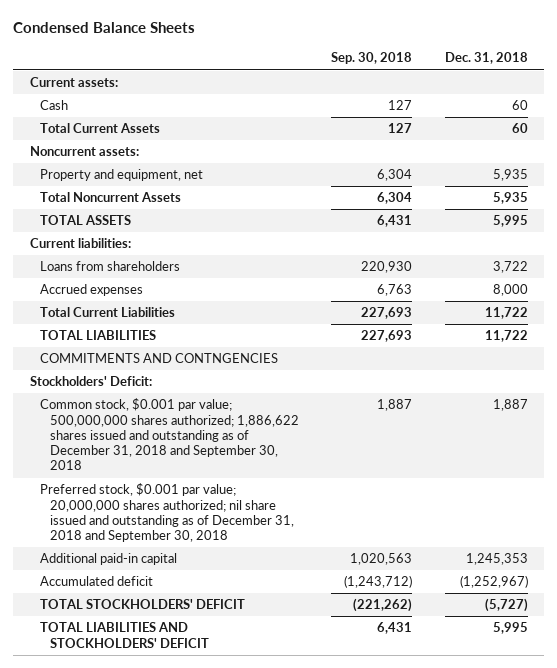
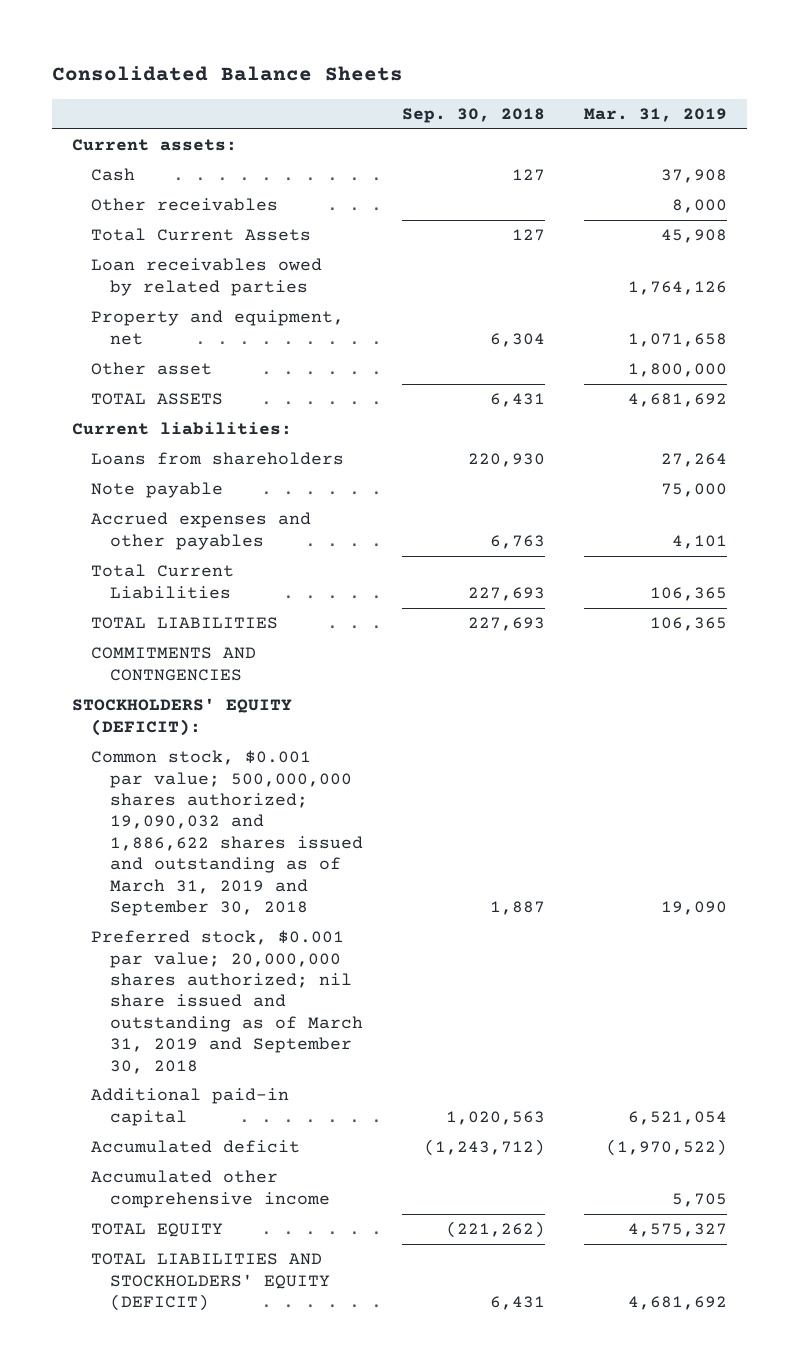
- Condensed Balance Sheets
+ Consolidated Balance Sheets
- | Sep. 30, 2018 | Dec. 31, 2018
+ | Sep. 30, 2018 | Mar. 31, 2019
+ Other receivables | | 8,000
- Noncurrent assets:
+ Loan receivables owed by related parties | | 1,764,126
- Total Noncurrent Assets | 6,304 | 5,935
+ Other asset | | 1,800,000
- Accrued expenses | 6,763 | 8,000
+ Note payable | | 75,000
+ Accrued expenses and other payables | 6,763 | 4,101
- Stockholders' Deficit:
- Common stock, $0.001 par value; 500,000,000 shares authorized; 1,886,622 shares issued and outstanding as of December 31, 2018 and September 30, 2018 | 1,887 | 1,887
- Preferred stock, $0.001 par value; 20,000,000 shares authorized; nil share issued and outstanding as of December 31, 2018 and September 30, 2018
+ STOCKHOLDERS' EQUITY (DEFICIT):
+ Common stock, $0.001 par value; 500,000,000 shares authorized; 19,090,032 and 1,886,622 shares issued and outstanding as of March 31, 2019 and September 30, 2018 | 1,887 | 19,090
+ Preferred stock, $0.001 par value; 20,000,000 shares authorized; nil share issued and outstanding as of March 31, 2019 and September 30, 2018
- TOTAL STOCKHOLDERS' DEFICIT | (221,262) | (5,727)
- TOTAL LIABILITIES AND STOCKHOLDERS' DEFICIT | 6,431 | 5,995
+ Accumulated other comprehensive income | | 5,705
+ TOTAL EQUITY | (221,262) | 4,575,327
+ TOTAL LIABILITIES AND STOCKHOLDERS' EQUITY (DEFICIT) | 6,431 | 4,681,692

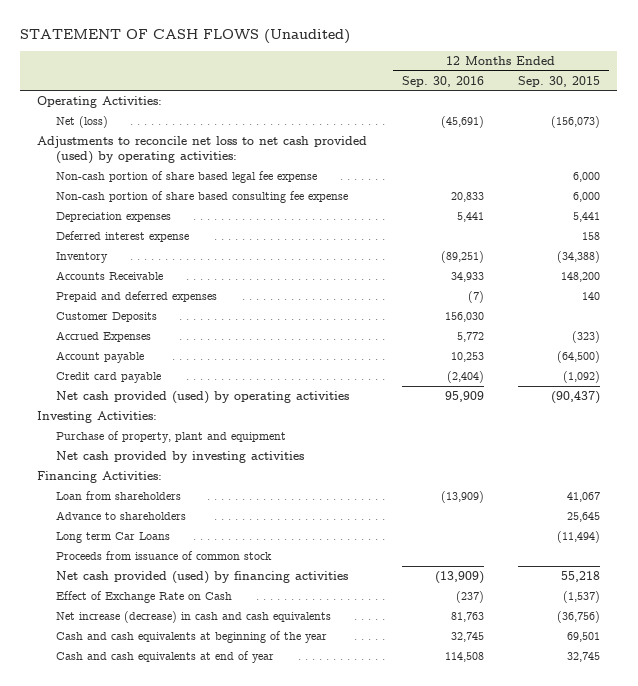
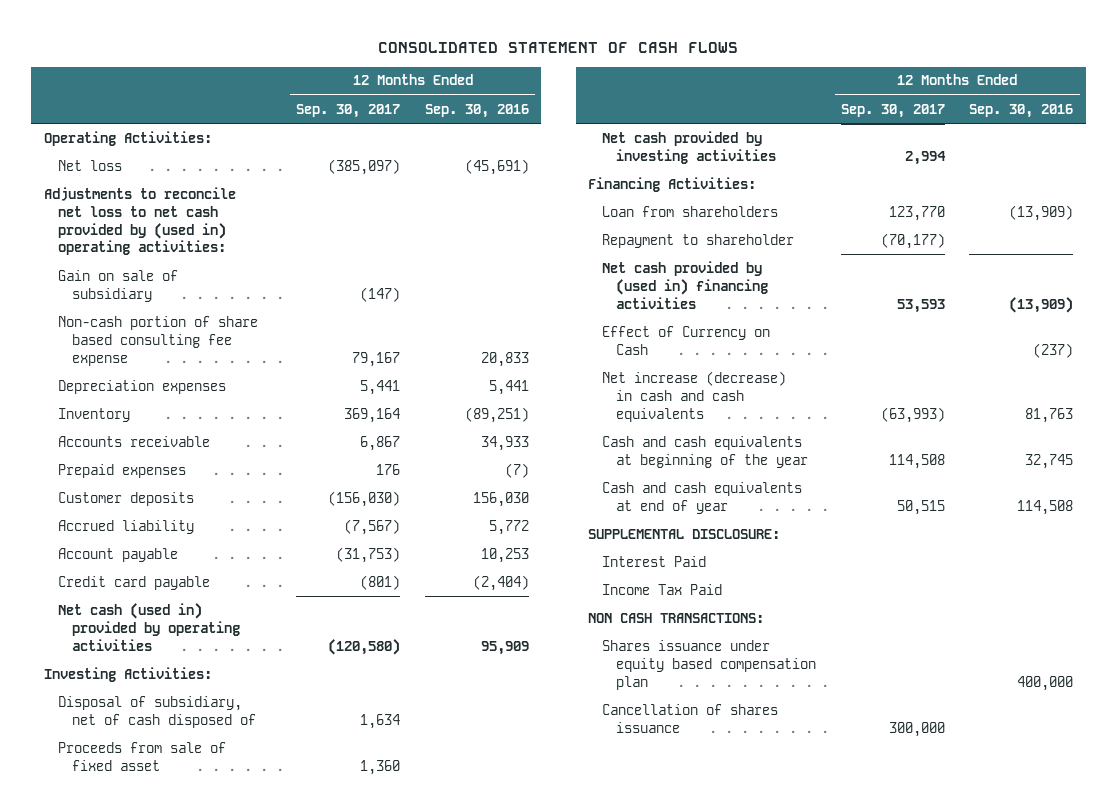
- STATEMENT OF CASH FLOWS (Unaudited)
+ CONSOLIDATED STATEMENT OF CASH FLOWS
- | 12 Months Ended Sep. 30, 2016 | 12 Months Ended Sep. 30, 2015
+ | 12 Months Ended Sep. 30, 2017 | 12 Months Ended Sep. 30, 2016
- Net (loss) | (45,691) | (156,073)
- Adjustments to reconcile net loss to net cash provided (used) by operating activities:
- Non-cash portion of share based legal fee expense | | 6,000
+ Net loss | (385,097) | (45,691)
+ Adjustments to reconcile net loss to net cash provided by (used in) operating activities:
+ Gain on sale of subsidiary | (147) |
- Deferred interest expense | | 158
- Accounts Receivable | 34,933 | 148,200
- Prepaid and deferred expenses | (7) | 140
- Customer Deposits | 156,030 |
- Accrued Expenses | 5,772 | (323)
+ Accounts receivable | 6,867 | 34,933
+ Prepaid expenses | 176 | (7)
+ Customer deposits | (156,030) | 156,030
+ Accrued liability | (7,567) | 5,772
- Net cash provided (used) by operating activities | 95,909 | (90,437)
+ Net cash (used in) provided by operating activities | (120,580) | 95,909
- Purchase of property, plant and equipment
+ Disposal of subsidiary, net of cash disposed of | 1,634 |
+ Proceeds from sale of fixed asset | 1,360 |
- Advance to shareholders | | 25,645
- Long term Car Loans | | (11,494)
- Proceeds from issuance of common stock
- Net cash provided (used) by financing activities | (13,909) | 55,218
- Effect of Exchange Rate on Cash | (237) | (1,537)
+ Repayment to shareholder | (70,177) |
+ Net cash provided by (used in) financing activities | 53,593 | (13,909)
+ Effect of Currency on Cash | | (237)
+ SUPPLEMENTAL DISCLOSURE:
+ Interest Paid
+ Income Tax Paid
+ NON CASH TRANSACTIONS:
+ Shares issuance under equity based compensation plan | | 400,000
+ Cancellation of shares issuance | 300,000 |

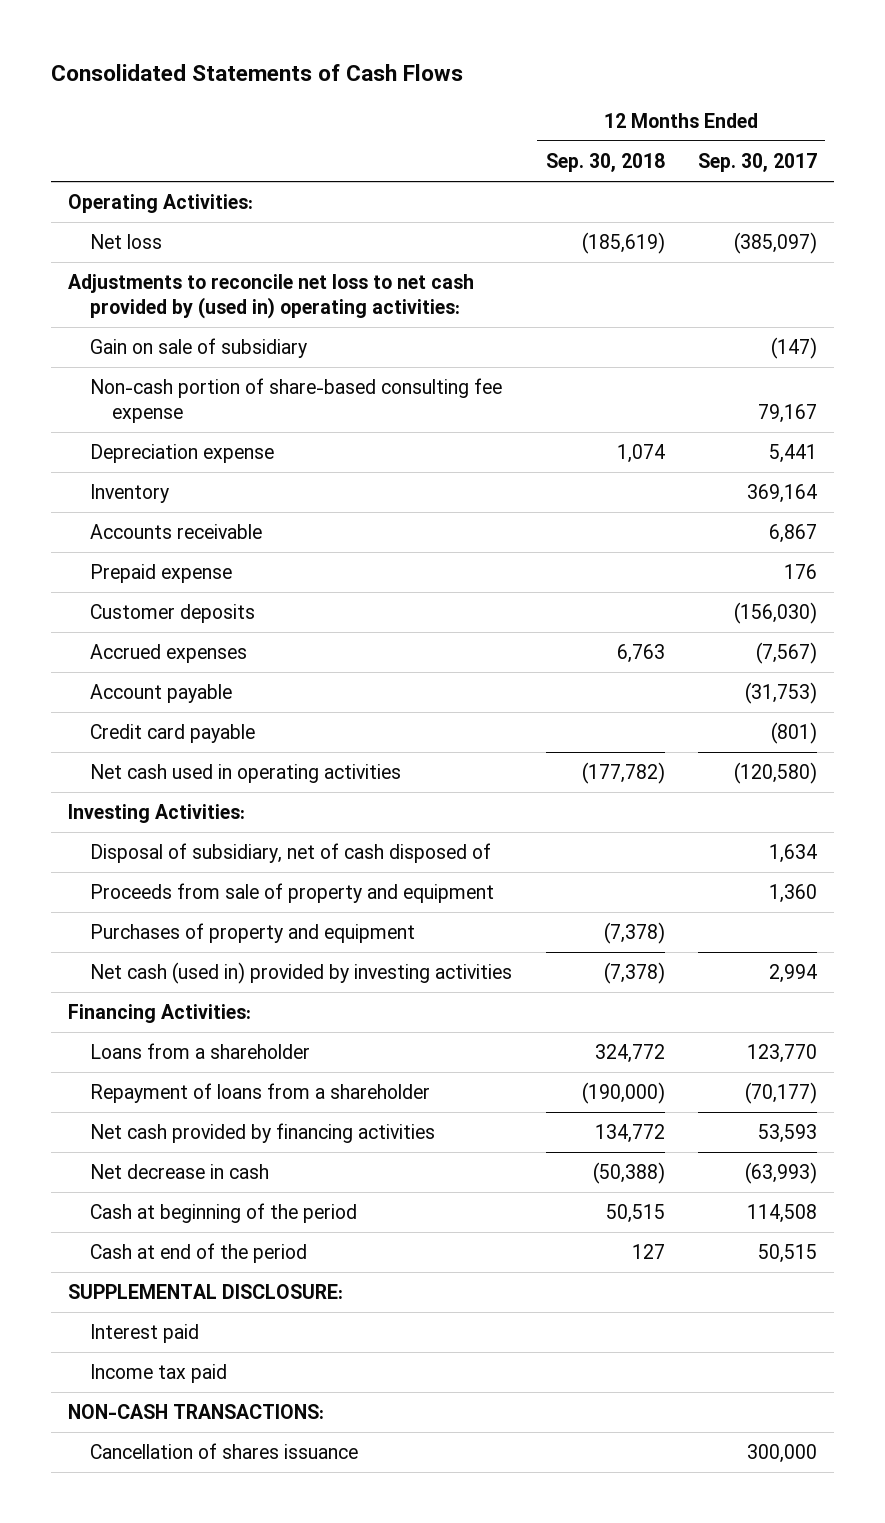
- CONSOLIDATED STATEMENT OF CASH FLOWS
+ Consolidated Statements of Cash Flows
- | 12 Months Ended Sep. 30, 2017 | 12 Months Ended Sep. 30, 2016
+ | 12 Months Ended Sep. 30, 2018 | 12 Months Ended Sep. 30, 2017
- Non-cash portion of share based consulting fee expense | 79,167 | 20,833
- Depreciation expenses | 5,441 | 5,441
+ Non-cash portion of share-based consulting fee expense | | 79,167
+ Depreciation expense | 1,074 | 5,441
- Prepaid expenses | 176 | (7)
+ Prepaid expense | | 176
- Accrued liability | (7,567) | 5,772
+ Accrued expenses | 6,763 | (7,567)
- Net cash (used in) provided by operating activities | (120,580) | 95,909
+ Net cash used in operating activities | (177,782) | (120,580)
- Proceeds from sale of fixed asset | 1,360 |
- Net cash provided by investing activities | 2,994 |
+ Proceeds from sale of property and equipment | | 1,360
+ Purchases of property and equipment | (7,378) |
+ Net cash (used in) provided by investing activities | (7,378) | 2,994
- Loan from shareholders | 123,770 | (13,909)
- Repayment to shareholder | (70,177) |
- Net cash provided by (used in) financing activities | 53,593 | (13,909)
- Effect of Currency on Cash | | (237)
- Net increase (decrease) in cash and cash equivalents | (63,993) | 81,763
- Cash and cash equivalents at beginning of the year | 114,508 | 32,745
- Cash and cash equivalents at end of year | 50,515 | 114,508
+ Loans from a shareholder | 324,772 | 123,770
+ Repayment of loans from a shareholder | (190,000) | (70,177)
+ Net cash provided by financing activities | 134,772 | 53,593
+ Net decrease in cash | (50,388) | (63,993)
+ Cash at beginning of the period | 50,515 | 114,508
+ Cash at end of the period | 127 | 50,515
- Interest Paid
- Income Tax Paid
- NON CASH TRANSACTIONS:
- Shares issuance under equity based compensation plan | | 400,000
+ Interest paid
+ Income tax paid
+ NON-CASH TRANSACTIONS:

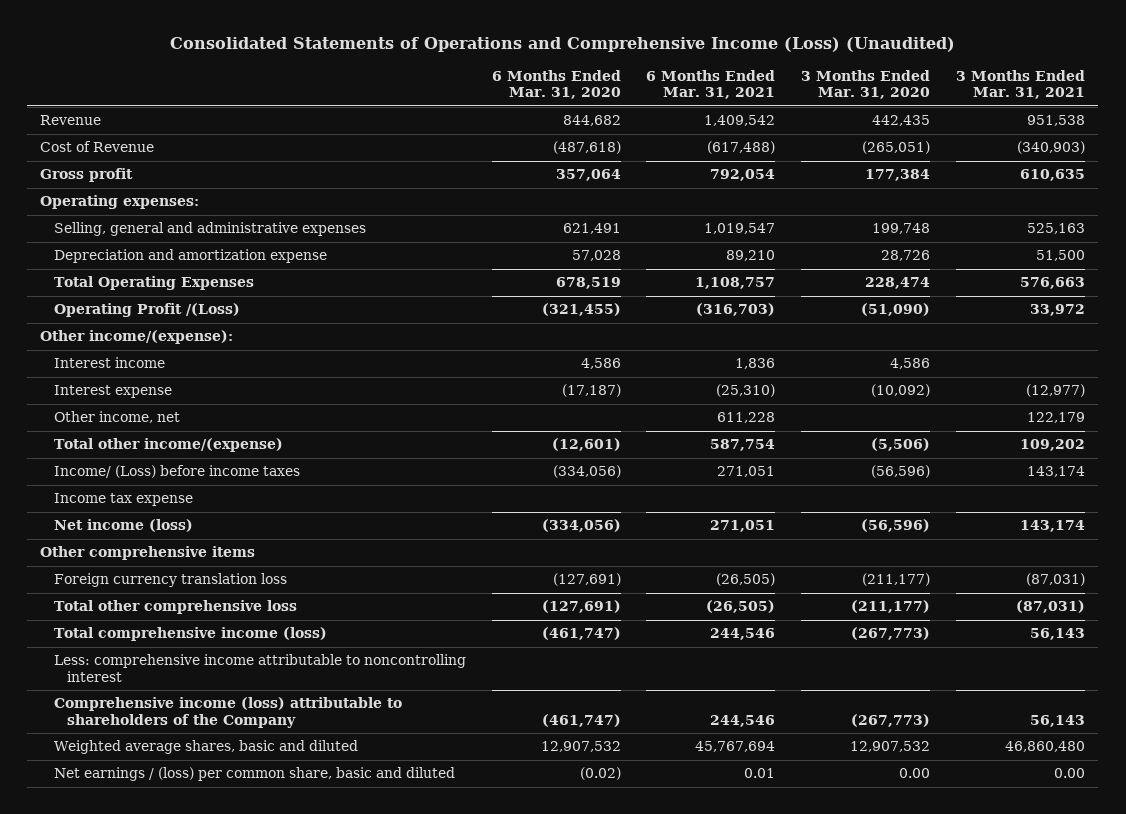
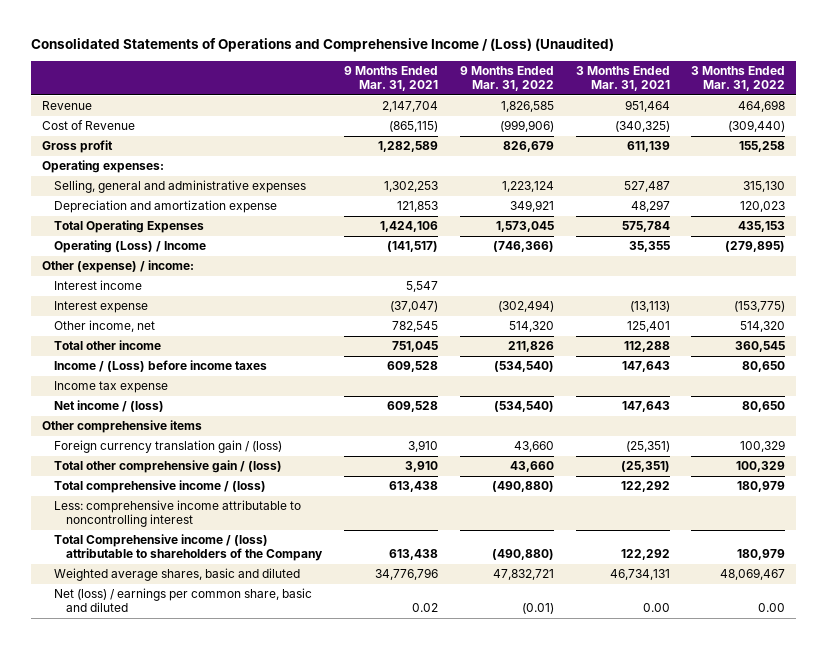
- Consolidated Statements of Operations and Comprehensive Income (Loss) (Unaudited)
+ Consolidated Statements of Operations and Comprehensive Income / (Loss) (Unaudited)
- | 6 Months Ended Mar. 31, 2020 | 6 Months Ended Mar. 31, 2021 | 3 Months Ended Mar. 31, 2020 | 3 Months Ended Mar. 31, 2021
+ | 9 Months Ended Mar. 31, 2021 | 9 Months Ended Mar. 31, 2022 | 3 Months Ended Mar. 31, 2021 | 3 Months Ended Mar. 31, 2022
- Revenue | 844,682 | 1,409,542 | 442,435 | 951,538
- Cost of Revenue | (487,618) | (617,488) | (265,051) | (340,903)
- Gross profit | 357,064 | 792,054 | 177,384 | 610,635
+ Revenue | 2,147,704 | 1,826,585 | 951,464 | 464,698
+ Cost of Revenue | (865,115) | (999,906) | (340,325) | (309,440)
+ Gross profit | 1,282,589 | 826,679 | 611,139 | 155,258
- Selling, general and administrative expenses | 621,491 | 1,019,547 | 199,748 | 525,163
- Depreciation and amortization expense | 57,028 | 89,210 | 28,726 | 51,500
- Total Operating Expenses | 678,519 | 1,108,757 | 228,474 | 576,663
- Operating Profit /(Loss) | (321,455) | (316,703) | (51,090) | 33,972
- Other income/(expense):
+ Selling, general and administrative expenses | 1,302,253 | 1,223,124 | 527,487 | 315,130
+ Depreciation and amortization expense | 121,853 | 349,921 | 48,297 | 120,023
+ Total Operating Expenses | 1,424,106 | 1,573,045 | 575,784 | 435,153
+ Operating (Loss) / Income | (141,517) | (746,366) | 35,355 | (279,895)
+ Other (expense) / income:
- Interest expense | (17,187) | (25,310) | (10,092) | (12,977)
- Other income, net | | 611,228 | | 122,179
- Total other income/(expense) | (12,601) | 587,754 | (5,506) | 109,202
- Income/ (Loss) before income taxes | (334,056) | 271,051 | (56,596) | 143,174
+ Interest expense | (37,047) | (302,494) | (13,113) | (153,775)
+ Other income, net | 782,545 | 514,320 | 125,401 | 514,320
+ Total other income | 751,045 | 211,826 | 112,288 | 360,545
+ Income / (Loss) before income taxes | 609,528 | (534,540) | 147,643 | 80,650
- Net income (loss) | (334,056) | 271,051 | (56,596) | 143,174
+ Net income / (loss) | 609,528 | (534,540) | 147,643 | 80,650
- Foreign currency translation loss | (127,691) | (26,505) | (211,177) | (87,031)
- Total other comprehensive loss | (127,691) | (26,505) | (211,177) | (87,031)
- Total comprehensive income (loss) | (461,747) | 244,546 | (267,773) | 56,143
+ Foreign currency translation gain / (loss) | 3,910 | 43,660 | (25,351) | 100,329
+ Total other comprehensive gain / (loss) | 3,910 | 43,660 | (25,351) | 100,329
+ Total comprehensive income / (loss) | 613,438 | (490,880) | 122,292 | 180,979
- Comprehensive income (loss) attributable to shareholders of the Company | (461,747) | 244,546 | (267,773) | 56,143
- Weighted average shares, basic and diluted | 12,907,532 | 45,767,694 | 12,907,532 | 46,860,480
- Net earnings / (loss) per common share, basic and diluted | (0.02) | 0.01 | 0.00 | 0.00
+ Total Comprehensive income / (loss) attributable to shareholders of the Company | 613,438 | (490,880) | 122,292 | 180,979
+ Weighted average shares, basic and diluted | 34,776,796 | 47,832,721 | 46,734,131 | 48,069,467
+ Net (loss) / earnings per common share, basic and diluted | 0.02 | (0.01) | 0.00 | 0.00

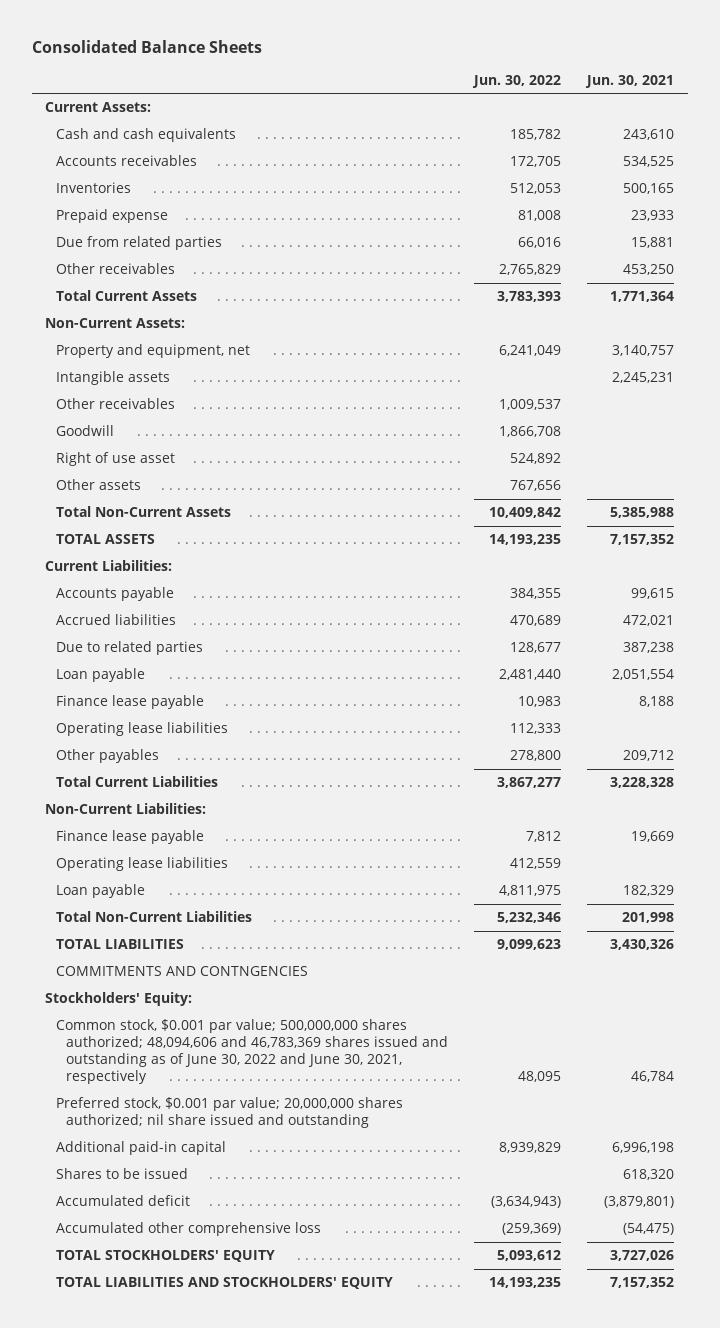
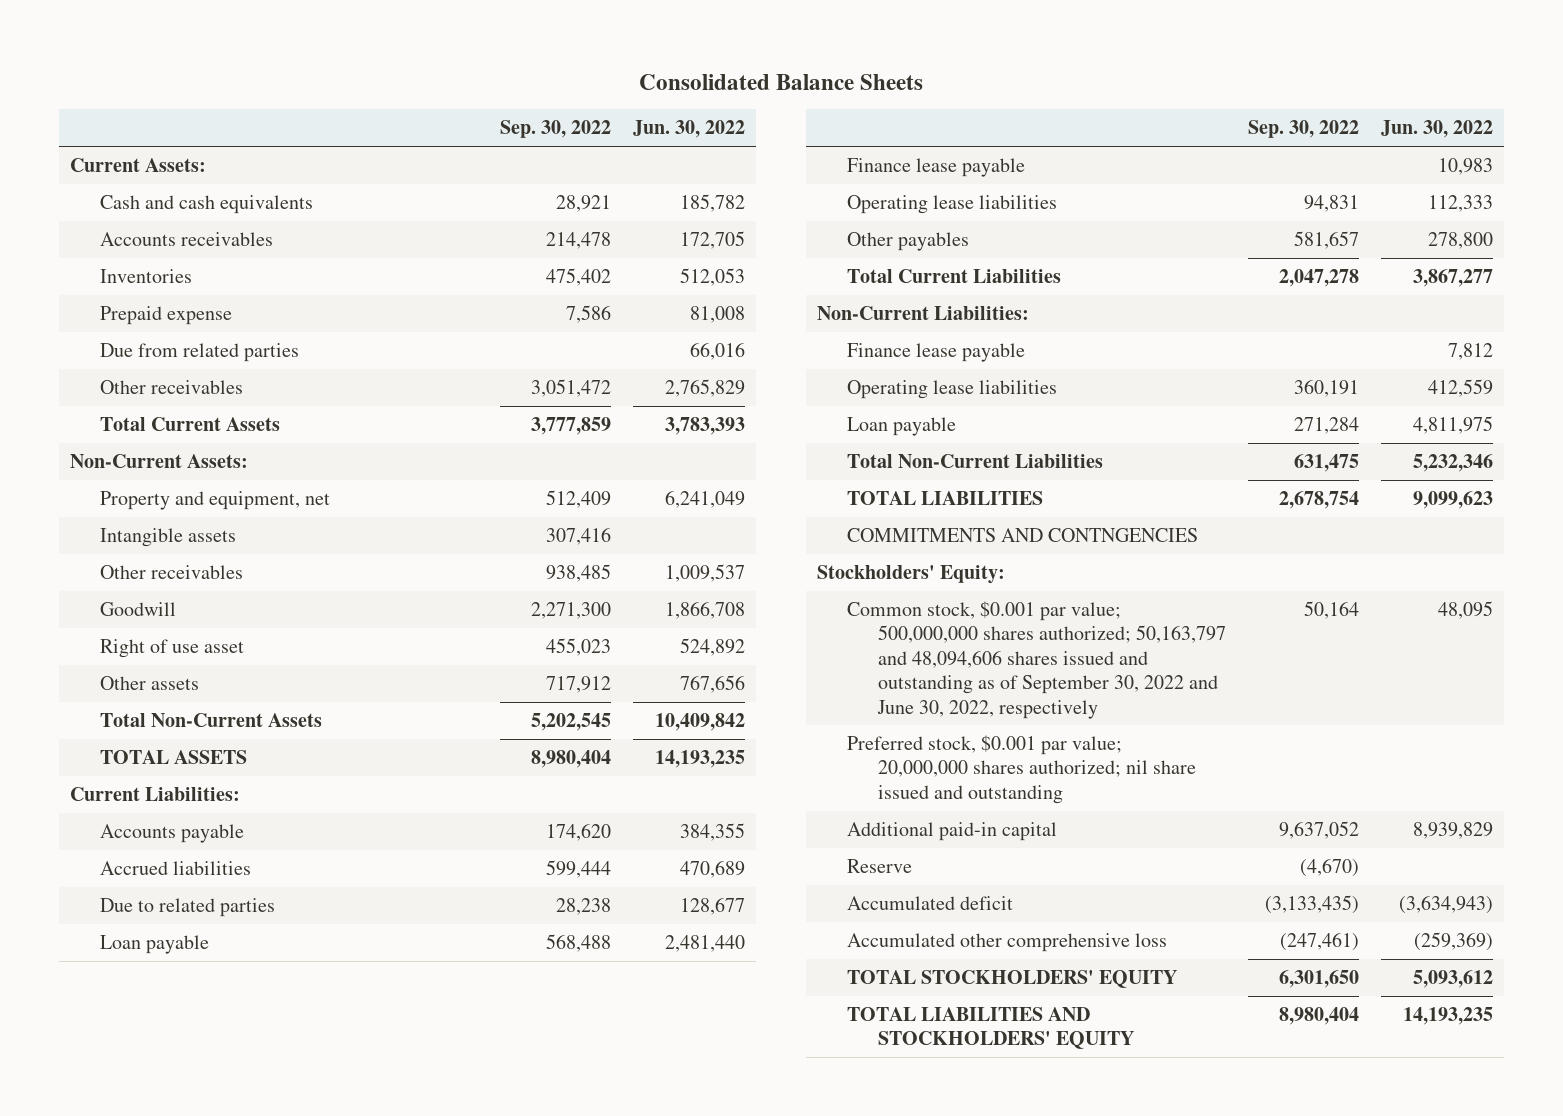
- | Jun. 30, 2022 | Jun. 30, 2021
+ | Sep. 30, 2022 | Jun. 30, 2022
- Common stock, $0.001 par value; 500,000,000 shares authorized; 48,094,606 and 46,783,369 shares issued and outstanding as of June 30, 2022 and June 30, 2021, respectively | 48,095 | 46,784
+ Common stock, $0.001 par value; 500,000,000 shares authorized; 50,163,797 and 48,094,606 shares issued and outstanding as of September 30, 2022 and June 30, 2022, respectively | 50,164 | 48,095
- Shares to be issued | | 618,320
+ Reserve | (4,670) |

